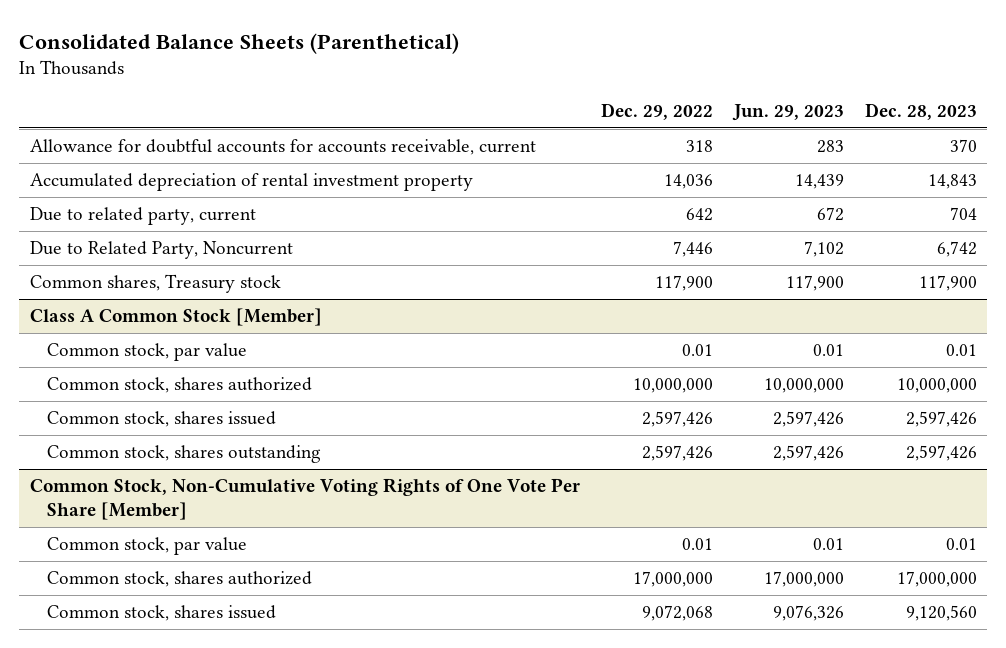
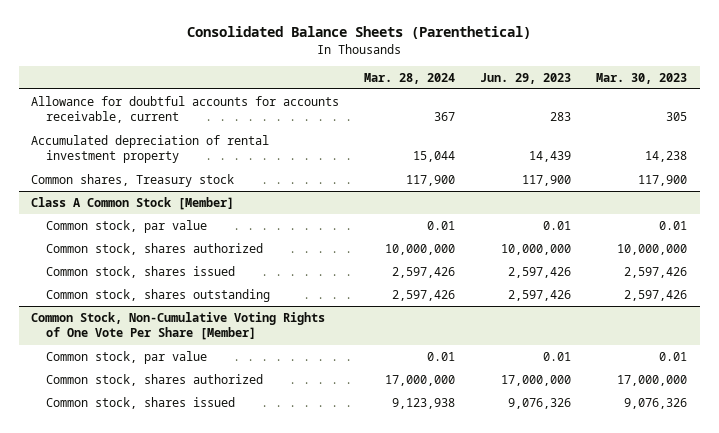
- | Dec. 29, 2022 | Jun. 29, 2023 | Dec. 28, 2023
+ | Mar. 28, 2024 | Jun. 29, 2023 | Mar. 30, 2023
- Due to related party, current | 642 | 672 | 704
- Due to Related Party, Noncurrent | 7,446 | 7,102 | 6,742

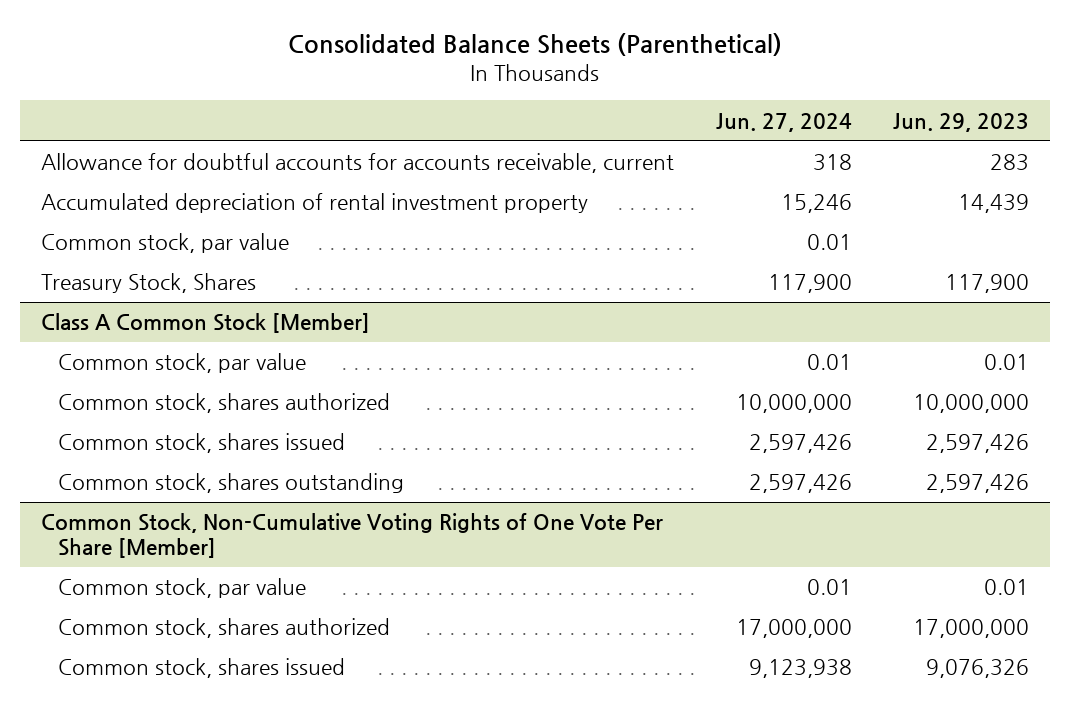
- | Mar. 28, 2024 | Jun. 29, 2023 | Mar. 30, 2023
+ | Jun. 27, 2024 | Jun. 29, 2023
- Common shares, Treasury stock | 117,900 | 117,900 | 117,900
+ Common stock, par value | 0.01 |
+ Treasury Stock, Shares | 117,900 | 117,900

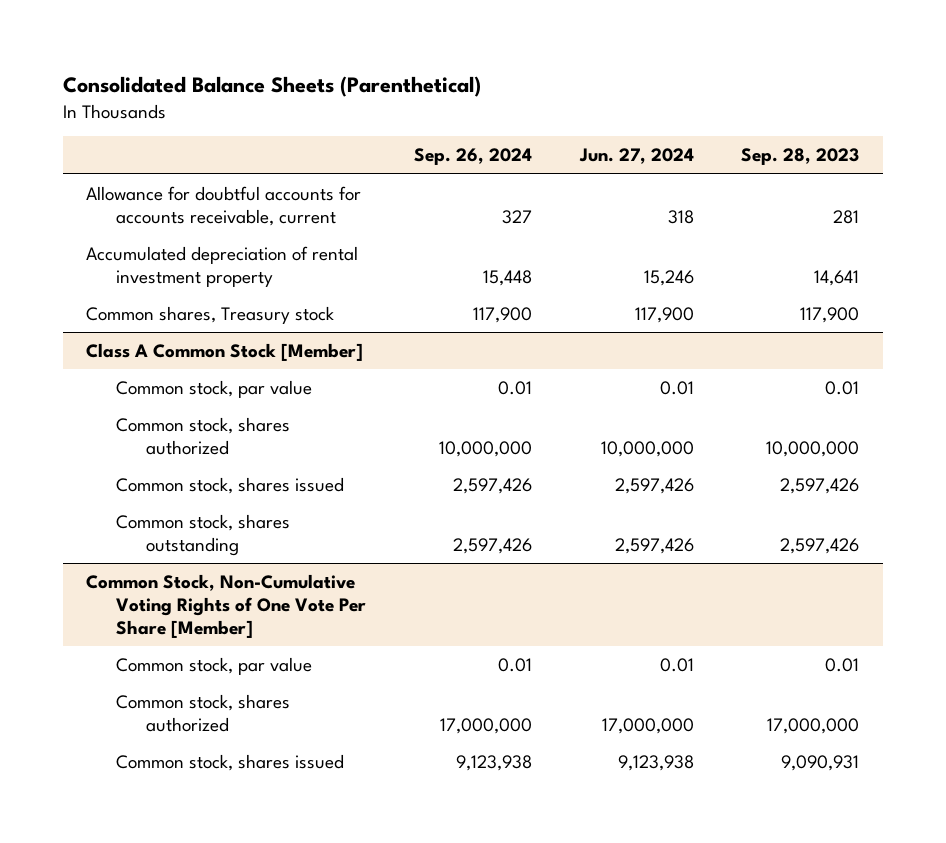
- | Jun. 27, 2024 | Jun. 29, 2023
+ | Sep. 26, 2024 | Jun. 27, 2024 | Sep. 28, 2023
- Common stock, par value | 0.01 |
- Treasury Stock, Shares | 117,900 | 117,900
+ Common shares, Treasury stock | 117,900 | 117,900 | 117,900

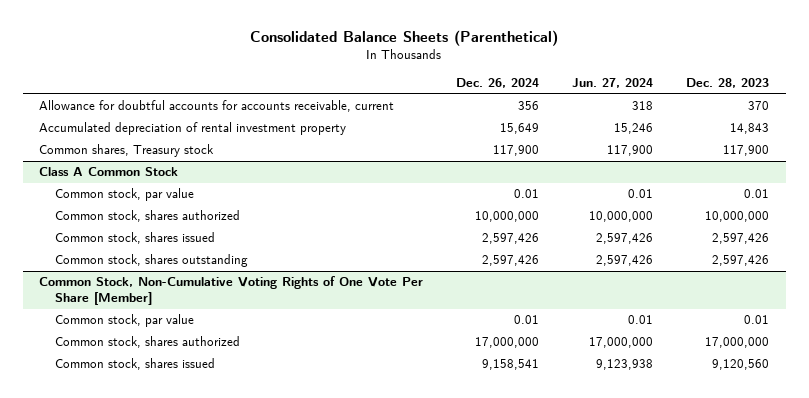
- | Sep. 26, 2024 | Jun. 27, 2024 | Sep. 28, 2023
+ | Dec. 26, 2024 | Jun. 27, 2024 | Dec. 28, 2023
- Class A Common Stock [Member]
+ Class A Common Stock

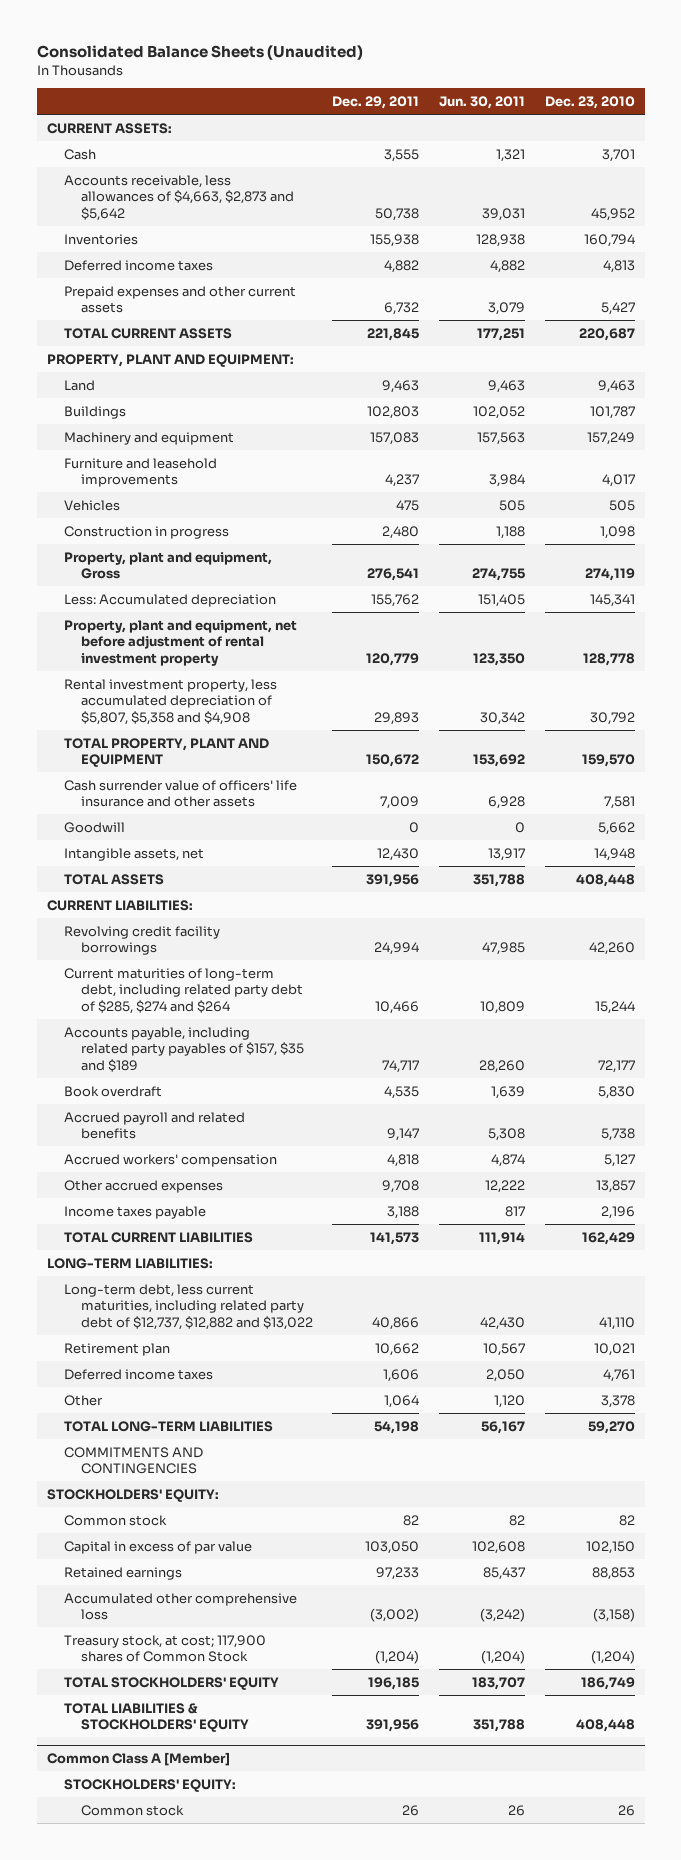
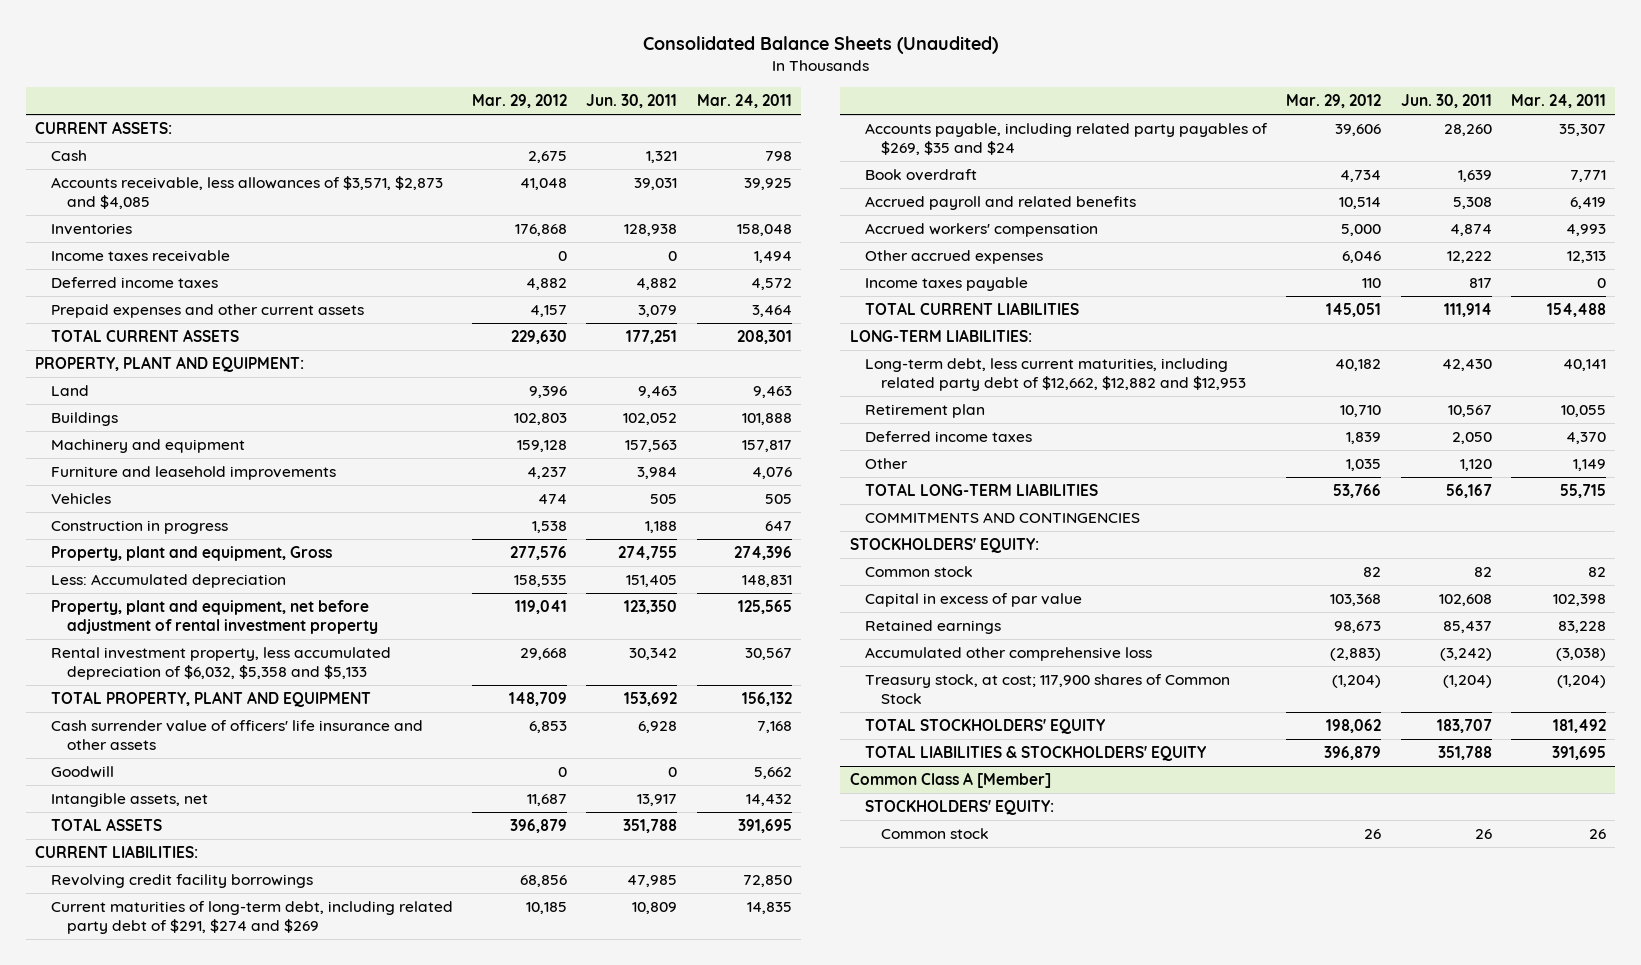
- | Dec. 29, 2011 | Jun. 30, 2011 | Dec. 23, 2010
+ | Mar. 29, 2012 | Jun. 30, 2011 | Mar. 24, 2011
- Accounts receivable, less allowances of $4,663, $2,873 and $5,642 | 50,738 | 39,031 | 45,952
+ Accounts receivable, less allowances of $3,571, $2,873 and $4,085 | 41,048 | 39,031 | 39,925
+ Income taxes receivable | 0 | 0 | 1,494
- Rental investment property, less accumulated depreciation of $5,807, $5,358 and $4,908 | 29,893 | 30,342 | 30,792
+ Rental investment property, less accumulated depreciation of $6,032, $5,358 and $5,133 | 29,668 | 30,342 | 30,567
- Current maturities of long-term debt, including related party debt of $285, $274 and $264 | 10,466 | 10,809 | 15,244
- Accounts payable, including related party payables of $157, $35 and $189 | 74,717 | 28,260 | 72,177
+ Current maturities of long-term debt, including related party debt of $291, $274 and $269 | 10,185 | 10,809 | 14,835
+ Accounts payable, including related party payables of $269, $35 and $24 | 39,606 | 28,260 | 35,307
- Long-term debt, less current maturities, including related party debt of $12,737, $12,882 and $13,022 | 40,866 | 42,430 | 41,110
+ Long-term debt, less current maturities, including related party debt of $12,662, $12,882 and $12,953 | 40,182 | 42,430 | 40,141

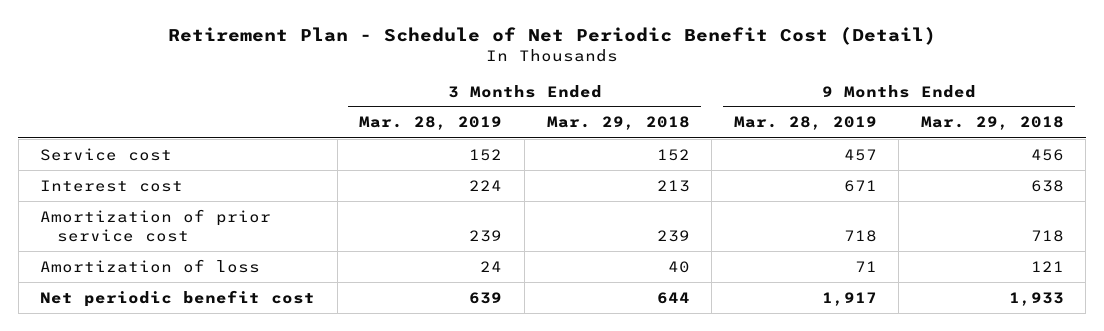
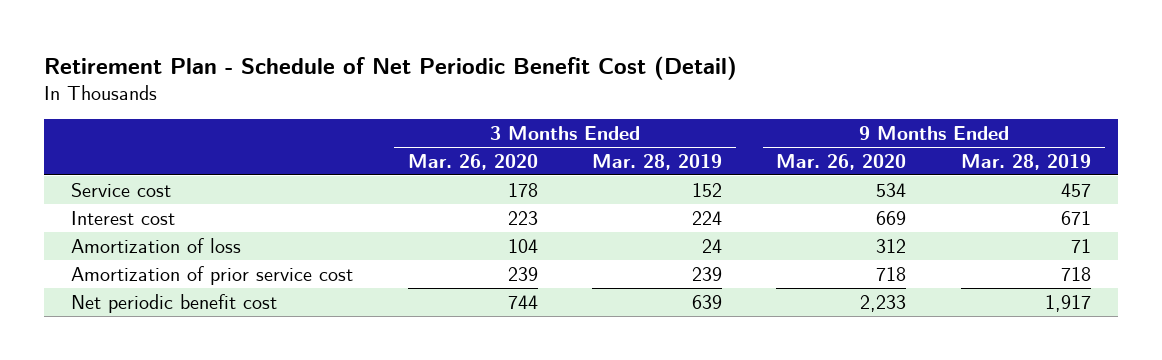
- | 3 Months Ended Mar. 28, 2019 | 3 Months Ended Mar. 29, 2018 | 9 Months Ended Mar. 28, 2019 | 9 Months Ended Mar. 29, 2018
+ | 3 Months Ended Mar. 26, 2020 | 3 Months Ended Mar. 28, 2019 | 9 Months Ended Mar. 26, 2020 | 9 Months Ended Mar. 28, 2019
moved down: Amortization of prior service cost | 239 | 239 | 718 | 718

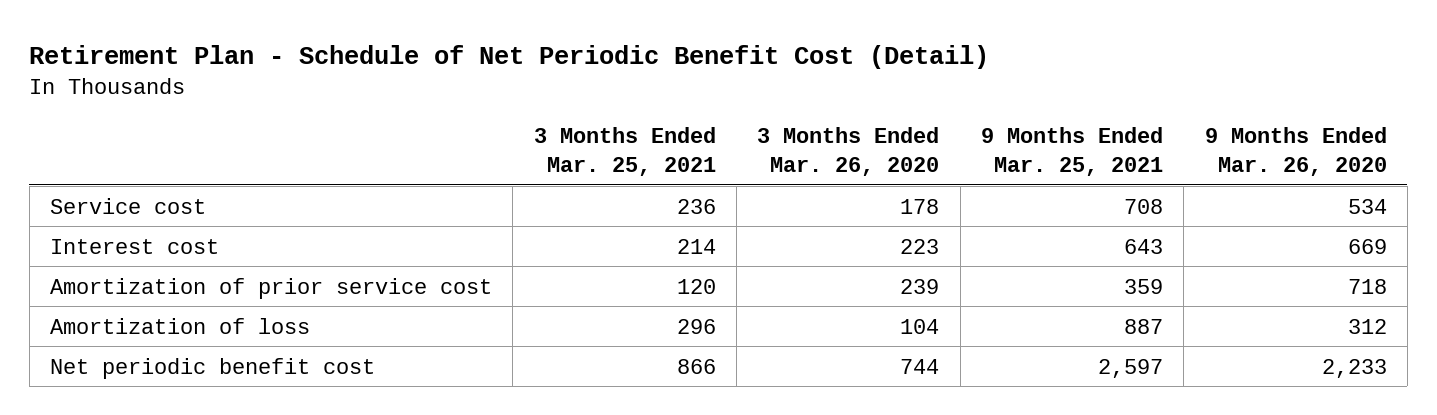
- | 3 Months Ended Mar. 26, 2020 | 3 Months Ended Mar. 28, 2019 | 9 Months Ended Mar. 26, 2020 | 9 Months Ended Mar. 28, 2019
+ | 3 Months Ended Mar. 25, 2021 | 3 Months Ended Mar. 26, 2020 | 9 Months Ended Mar. 25, 2021 | 9 Months Ended Mar. 26, 2020
moved down: Amortization of loss | 296 | 104 | 887 | 312

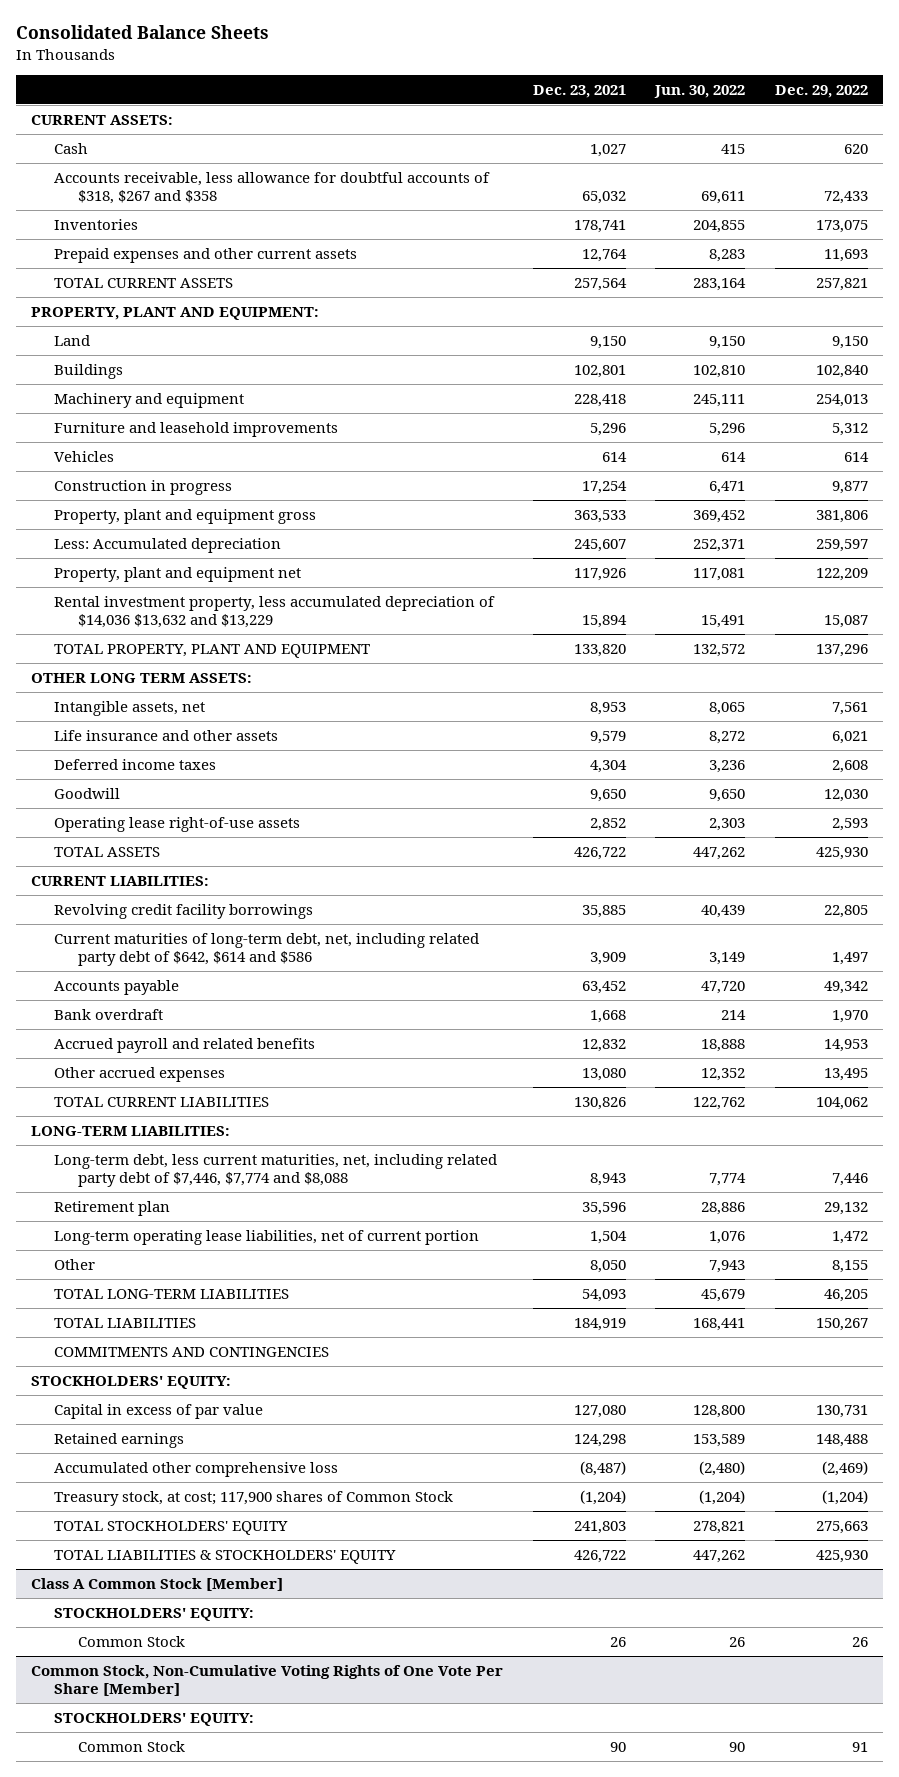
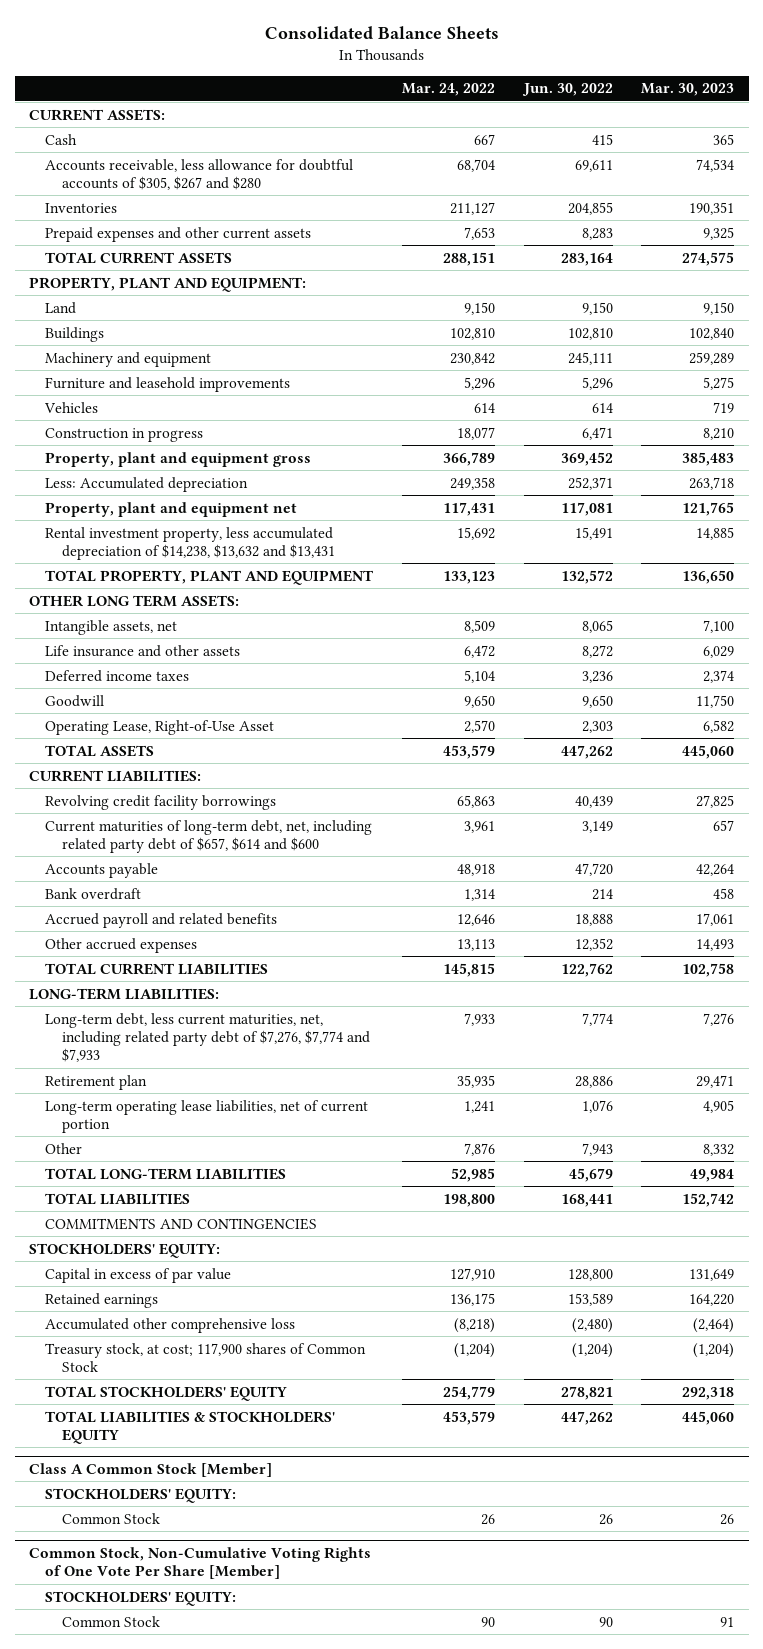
- | Dec. 23, 2021 | Jun. 30, 2022 | Dec. 29, 2022
+ | Mar. 24, 2022 | Jun. 30, 2022 | Mar. 30, 2023
- Accounts receivable, less allowance for doubtful accounts of $318, $267 and $358 | 65,032 | 69,611 | 72,433
+ Accounts receivable, less allowance for doubtful accounts of $305, $267 and $280 | 68,704 | 69,611 | 74,534
- Rental investment property, less accumulated depreciation of $14,036 $13,632 and $13,229 | 15,894 | 15,491 | 15,087
+ Rental investment property, less accumulated depreciation of $14,238, $13,632 and $13,431 | 15,692 | 15,491 | 14,885
- Operating lease right-of-use assets | 2,852 | 2,303 | 2,593
+ Operating Lease, Right-of-Use Asset | 2,570 | 2,303 | 6,582
- Current maturities of long-term debt, net, including related party debt of $642, $614 and $586 | 3,909 | 3,149 | 1,497
+ Current maturities of long-term debt, net, including related party debt of $657, $614 and $600 | 3,961 | 3,149 | 657
- Long-term debt, less current maturities, net, including related party debt of $7,446, $7,774 and $8,088 | 8,943 | 7,774 | 7,446
+ Long-term debt, less current maturities, net, including related party debt of $7,276, $7,774 and $7,933 | 7,933 | 7,774 | 7,276

